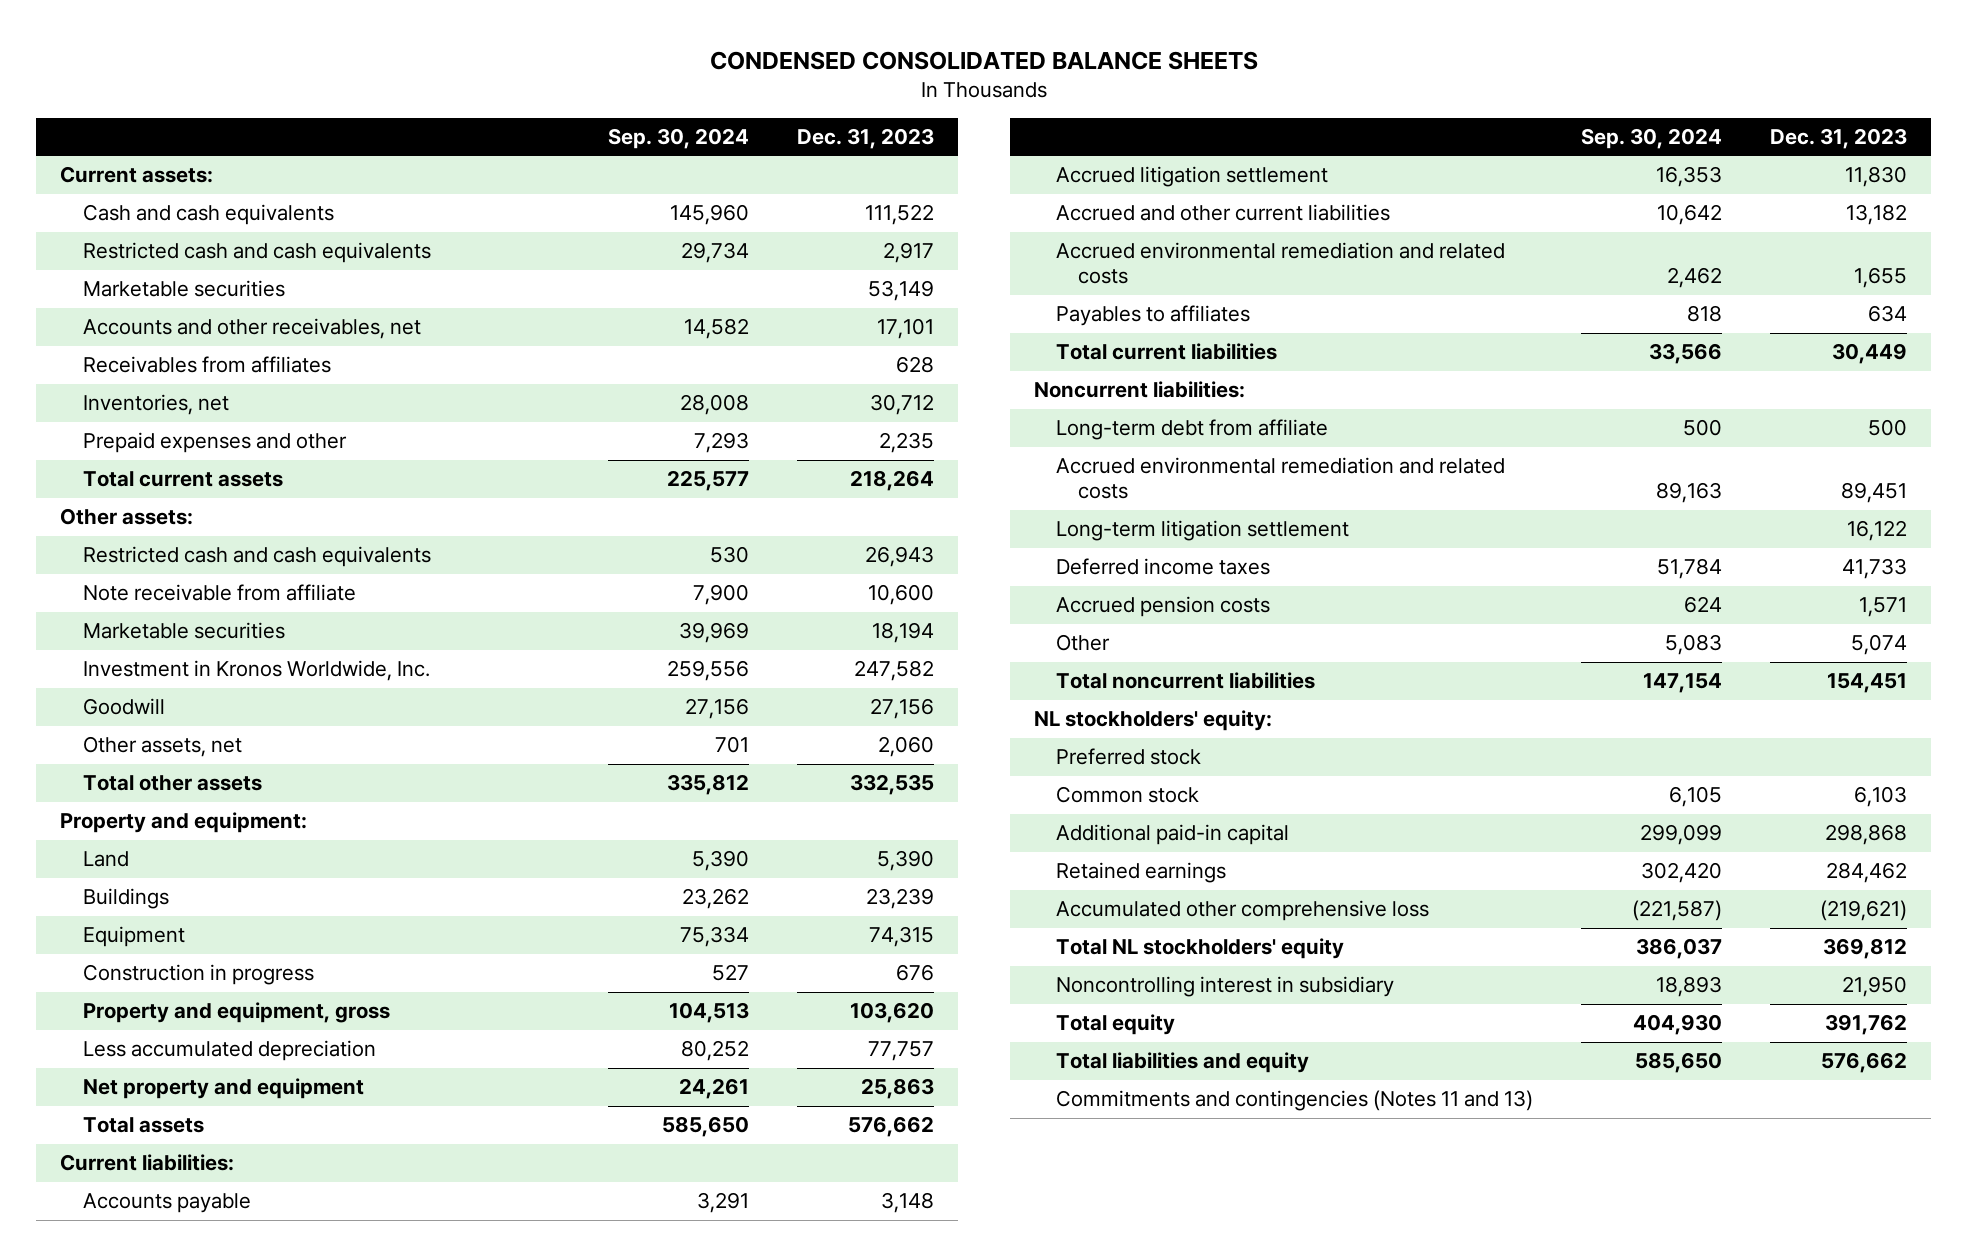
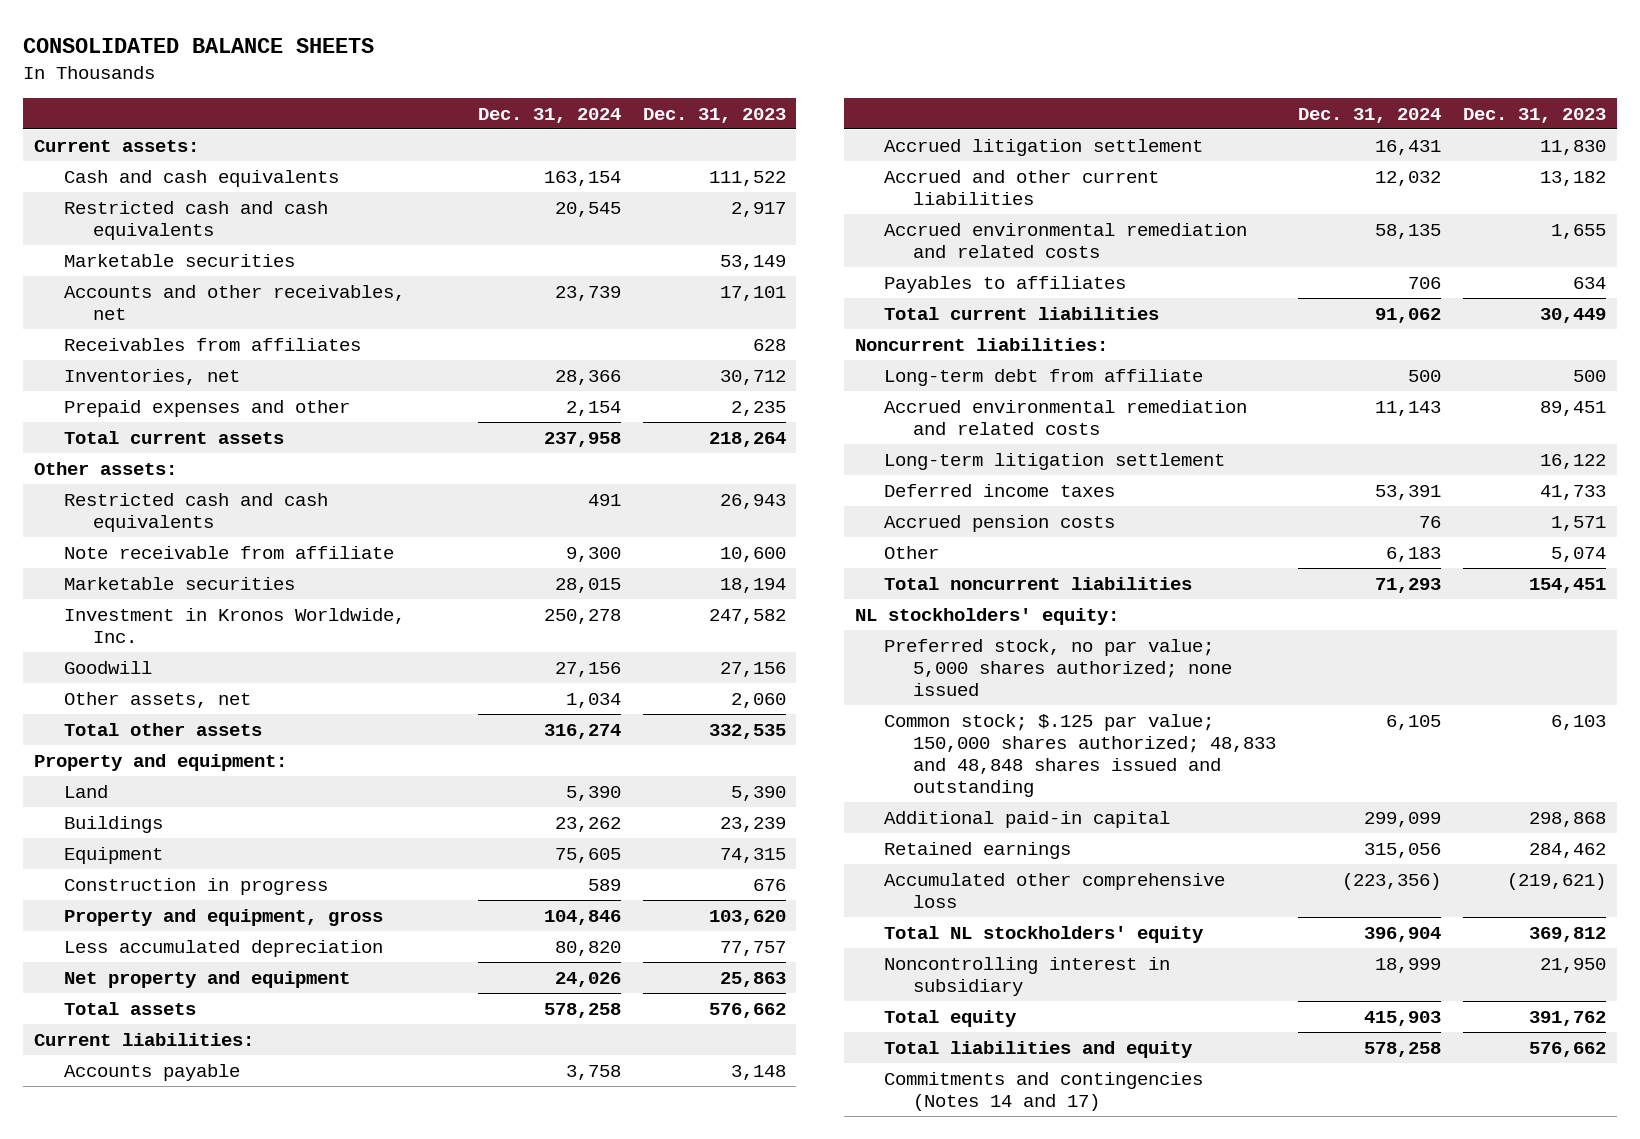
- CONDENSED CONSOLIDATED BALANCE SHEETS
+ CONSOLIDATED BALANCE SHEETS
- | Sep. 30, 2024 | Dec. 31, 2023
+ | Dec. 31, 2024 | Dec. 31, 2023
- Preferred stock
- Common stock | 6,105 | 6,103
+ Preferred stock, no par value; 5,000 shares authorized; none issued
+ Common stock; $.125 par value; 150,000 shares authorized; 48,833 and 48,848 shares issued and outstanding | 6,105 | 6,103
- Commitments and contingencies (Notes 11 and 13)
+ Commitments and contingencies (Notes 14 and 17)

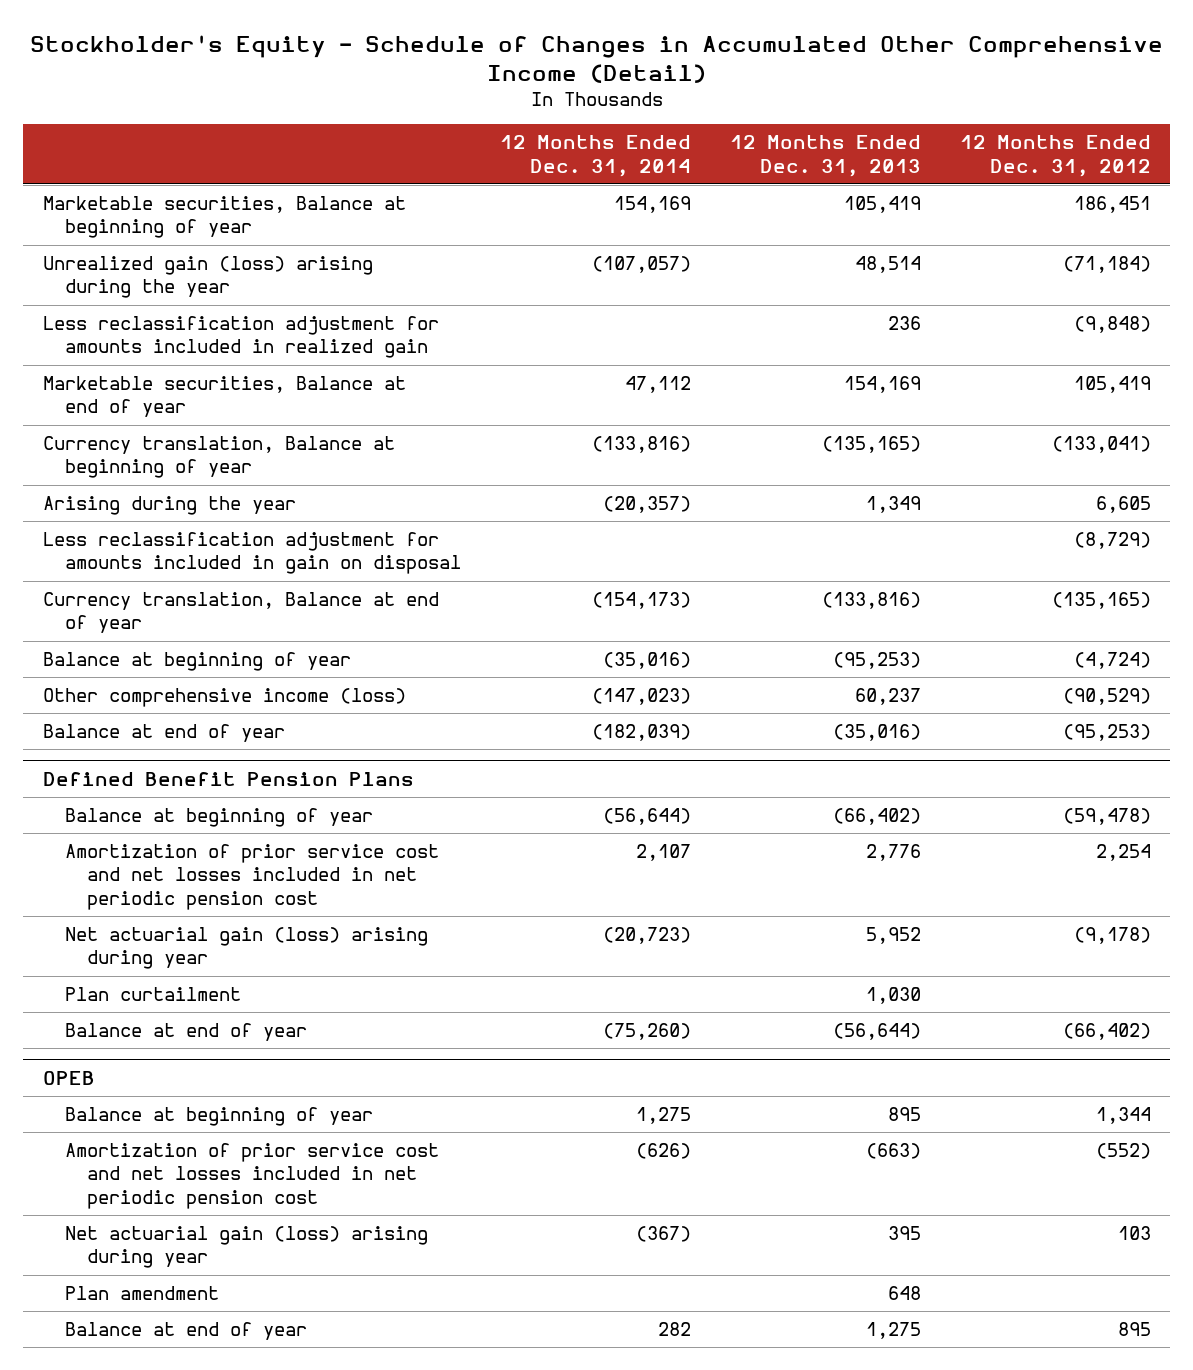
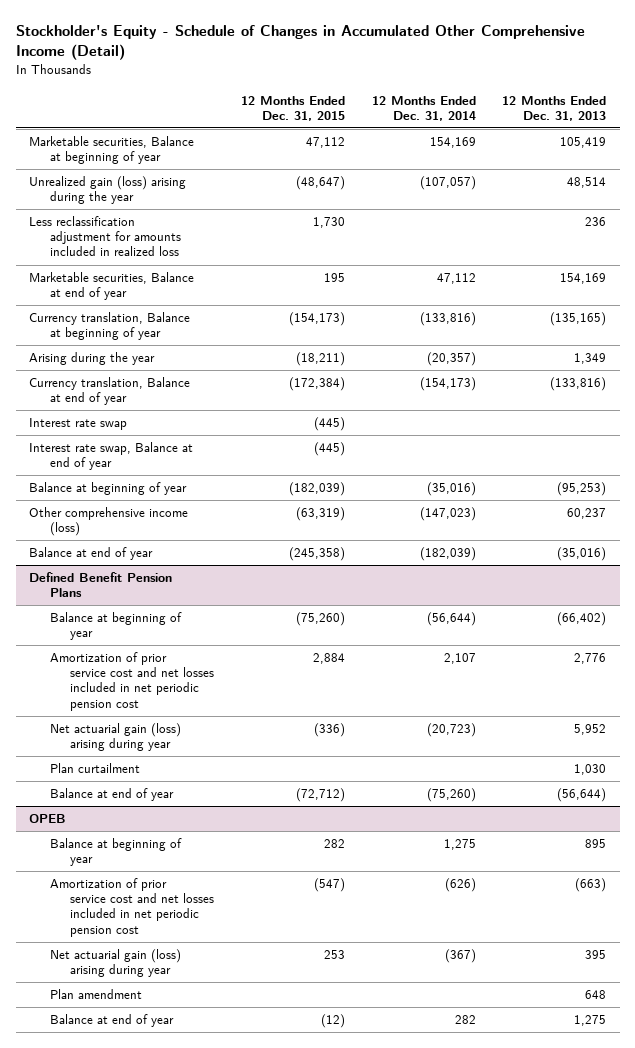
- | 12 Months Ended Dec. 31, 2014 | 12 Months Ended Dec. 31, 2013 | 12 Months Ended Dec. 31, 2012
+ | 12 Months Ended Dec. 31, 2015 | 12 Months Ended Dec. 31, 2014 | 12 Months Ended Dec. 31, 2013
- Less reclassification adjustment for amounts included in realized gain | | 236 | (9,848)
+ Less reclassification adjustment for amounts included in realized loss | 1,730 | | 236
- Less reclassification adjustment for amounts included in gain on disposal | | | (8,729)
+ Interest rate swap | (445) | |
+ Interest rate swap, Balance at end of year | (445) | |

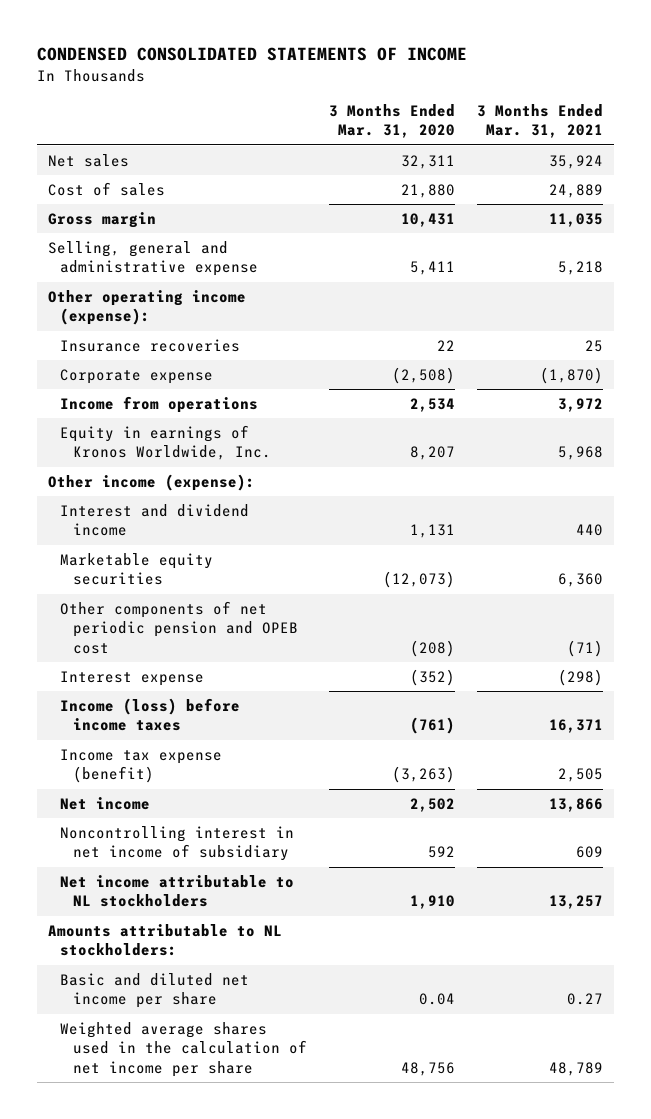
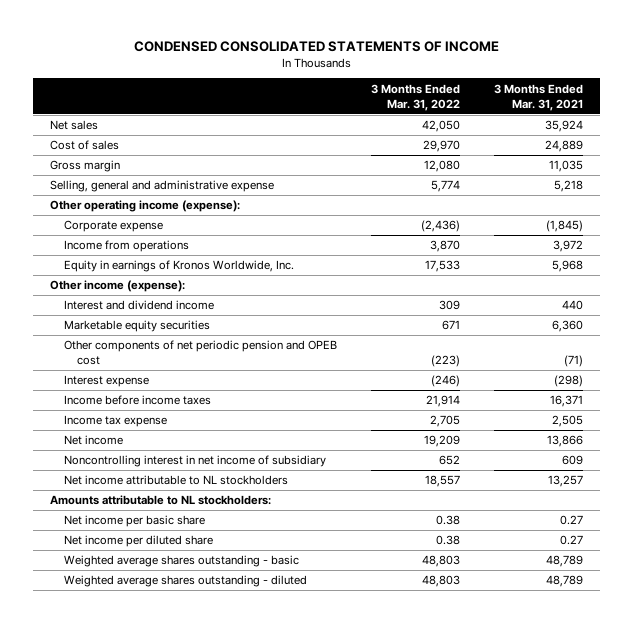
- | 3 Months Ended Mar. 31, 2020 | 3 Months Ended Mar. 31, 2021
+ | 3 Months Ended Mar. 31, 2022 | 3 Months Ended Mar. 31, 2021
- Insurance recoveries | 22 | 25
- Corporate expense | (2,508) | (1,870)
+ Corporate expense | (2,436) | (1,845)
- Income (loss) before income taxes | (761) | 16,371
- Income tax expense (benefit) | (3,263) | 2,505
+ Income before income taxes | 21,914 | 16,371
+ Income tax expense | 2,705 | 2,505
- Basic and diluted net income per share | 0.04 | 0.27
- Weighted average shares used in the calculation of net income per share | 48,756 | 48,789
+ Net income per basic share | 0.38 | 0.27
+ Net income per diluted share | 0.38 | 0.27
+ Weighted average shares outstanding - basic | 48,803 | 48,789
+ Weighted average shares outstanding - diluted | 48,803 | 48,789

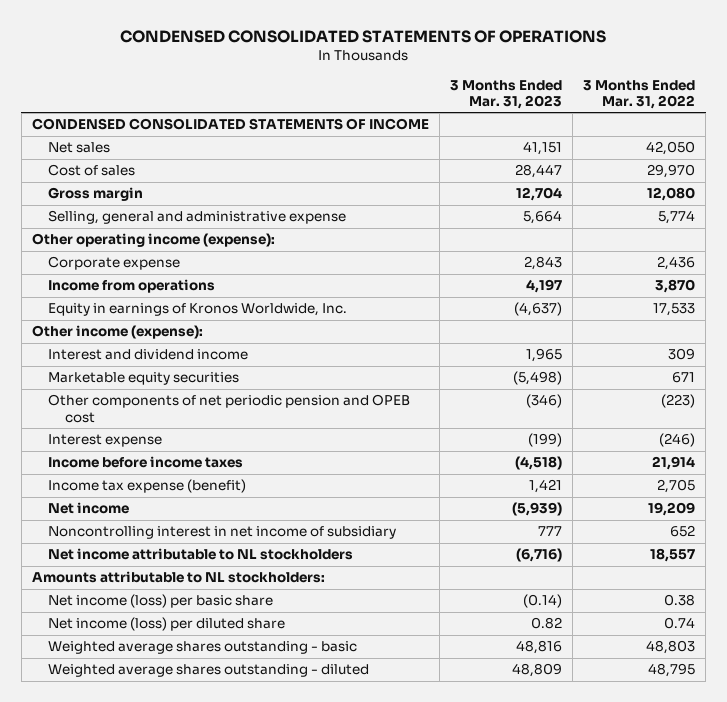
- CONDENSED CONSOLIDATED STATEMENTS OF INCOME
+ CONDENSED CONSOLIDATED STATEMENTS OF OPERATIONS
- | 3 Months Ended Mar. 31, 2022 | 3 Months Ended Mar. 31, 2021
+ | 3 Months Ended Mar. 31, 2023 | 3 Months Ended Mar. 31, 2022
+ CONDENSED CONSOLIDATED STATEMENTS OF INCOME
- Corporate expense | (2,436) | (1,845)
+ Corporate expense | 2,843 | 2,436
- Income tax expense | 2,705 | 2,505
+ Income tax expense (benefit) | 1,421 | 2,705
- Net income per basic share | 0.38 | 0.27
- Net income per diluted share | 0.38 | 0.27
+ Net income (loss) per basic share | (0.14) | 0.38
+ Net income (loss) per diluted share | 0.82 | 0.74
- Weighted average shares outstanding - diluted | 48,803 | 48,789
+ Weighted average shares outstanding - diluted | 48,809 | 48,795

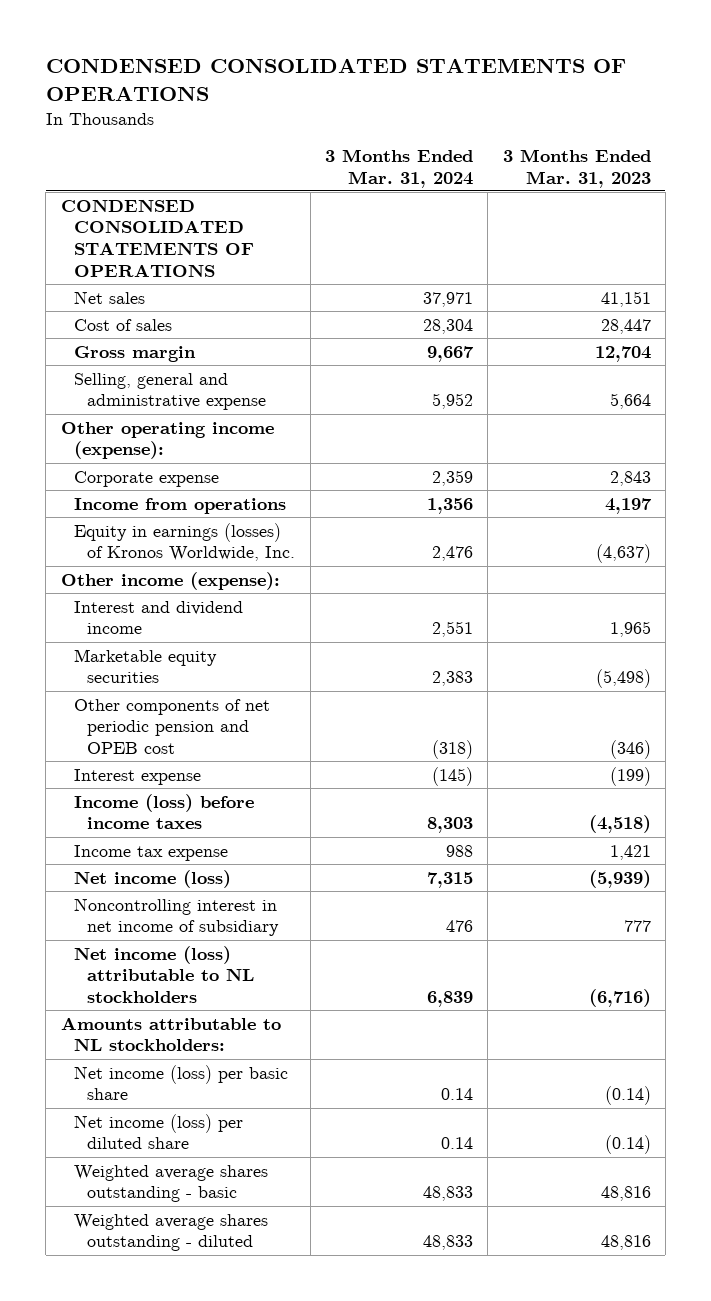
- | 3 Months Ended Mar. 31, 2023 | 3 Months Ended Mar. 31, 2022
+ | 3 Months Ended Mar. 31, 2024 | 3 Months Ended Mar. 31, 2023
- CONDENSED CONSOLIDATED STATEMENTS OF INCOME
+ CONDENSED CONSOLIDATED STATEMENTS OF OPERATIONS
- Equity in earnings of Kronos Worldwide, Inc. | (4,637) | 17,533
+ Equity in earnings (losses) of Kronos Worldwide, Inc. | 2,476 | (4,637)
- Income before income taxes | (4,518) | 21,914
- Income tax expense (benefit) | 1,421 | 2,705
- Net income | (5,939) | 19,209
+ Income (loss) before income taxes | 8,303 | (4,518)
+ Income tax expense | 988 | 1,421
+ Net income (loss) | 7,315 | (5,939)
- Net income attributable to NL stockholders | (6,716) | 18,557
+ Net income (loss) attributable to NL stockholders | 6,839 | (6,716)
- Net income (loss) per diluted share | 0.82 | 0.74
+ Net income (loss) per diluted share | 0.14 | (0.14)
- Weighted average shares outstanding - diluted | 48,809 | 48,795
+ Weighted average shares outstanding - diluted | 48,833 | 48,816

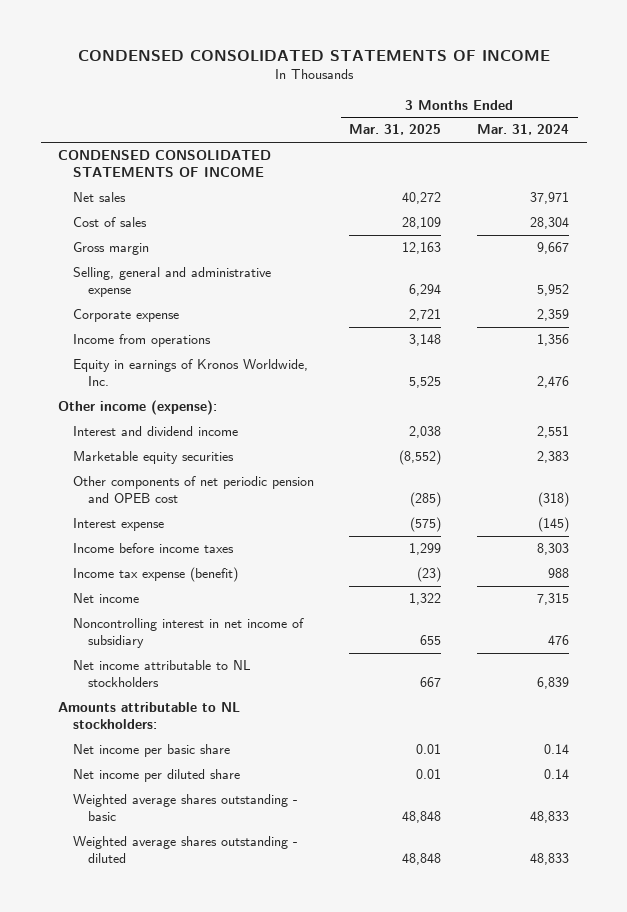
- CONDENSED CONSOLIDATED STATEMENTS OF OPERATIONS
+ CONDENSED CONSOLIDATED STATEMENTS OF INCOME
- | 3 Months Ended Mar. 31, 2024 | 3 Months Ended Mar. 31, 2023
+ | 3 Months Ended Mar. 31, 2025 | 3 Months Ended Mar. 31, 2024
- CONDENSED CONSOLIDATED STATEMENTS OF OPERATIONS
+ CONDENSED CONSOLIDATED STATEMENTS OF INCOME
- Other operating income (expense):
- Equity in earnings (losses) of Kronos Worldwide, Inc. | 2,476 | (4,637)
+ Equity in earnings of Kronos Worldwide, Inc. | 5,525 | 2,476
- Income (loss) before income taxes | 8,303 | (4,518)
- Income tax expense | 988 | 1,421
- Net income (loss) | 7,315 | (5,939)
+ Income before income taxes | 1,299 | 8,303
+ Income tax expense (benefit) | (23) | 988
+ Net income | 1,322 | 7,315
- Net income (loss) attributable to NL stockholders | 6,839 | (6,716)
+ Net income attributable to NL stockholders | 667 | 6,839
- Net income (loss) per basic share | 0.14 | (0.14)
- Net income (loss) per diluted share | 0.14 | (0.14)
+ Net income per basic share | 0.01 | 0.14
+ Net income per diluted share | 0.01 | 0.14

